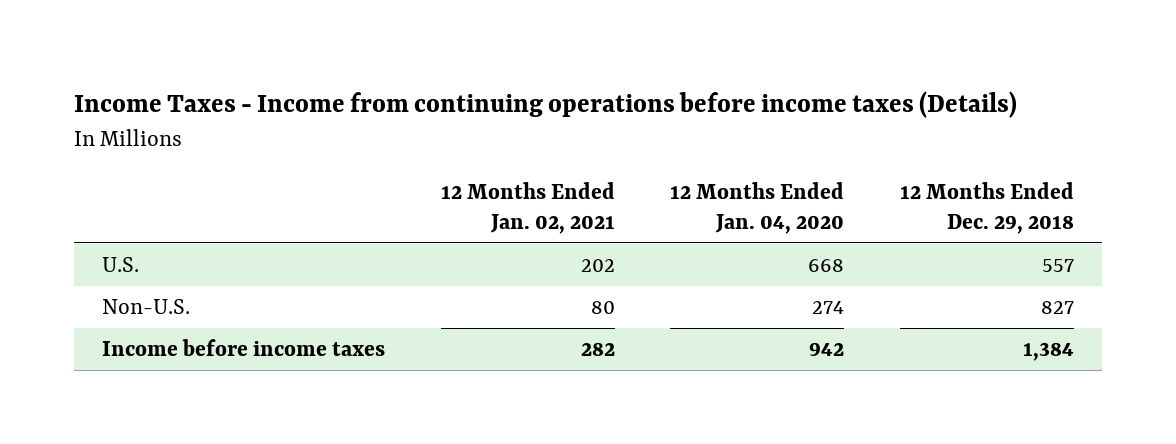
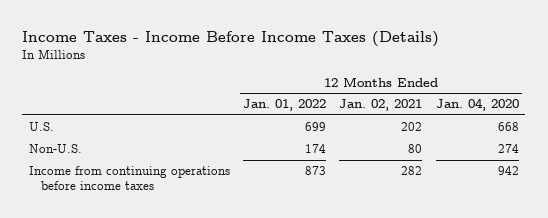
- Income Taxes - Income from continuing operations before income taxes (Details)
+ Income Taxes - Income Before Income Taxes (Details)
- | 12 Months Ended Jan. 02, 2021 | 12 Months Ended Jan. 04, 2020 | 12 Months Ended Dec. 29, 2018
+ | 12 Months Ended Jan. 01, 2022 | 12 Months Ended Jan. 02, 2021 | 12 Months Ended Jan. 04, 2020
- Income before income taxes | 282 | 942 | 1,384
+ Income from continuing operations before income taxes | 873 | 282 | 942

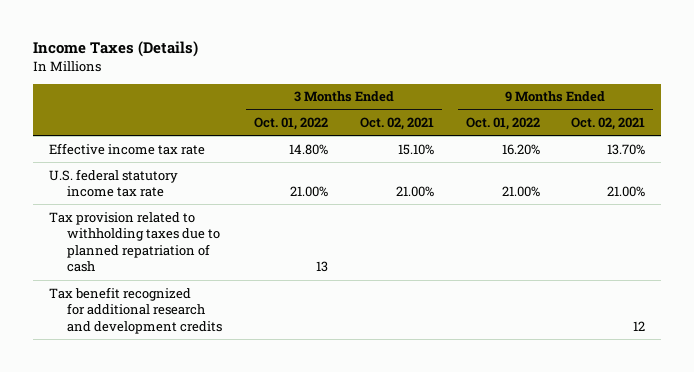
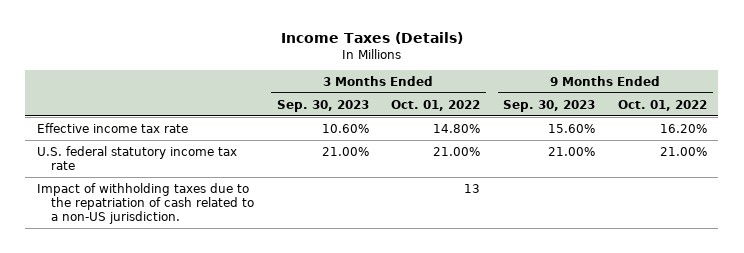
- | 3 Months Ended Oct. 01, 2022 | 3 Months Ended Oct. 02, 2021 | 9 Months Ended Oct. 01, 2022 | 9 Months Ended Oct. 02, 2021
+ | 3 Months Ended Sep. 30, 2023 | 3 Months Ended Oct. 01, 2022 | 9 Months Ended Sep. 30, 2023 | 9 Months Ended Oct. 01, 2022
- Tax provision related to withholding taxes due to planned repatriation of cash | 13 | | |
- Tax benefit recognized for additional research and development credits | | | | 12
+ Impact of withholding taxes due to the repatriation of cash related to a non-US jurisdiction. | | 13 | |

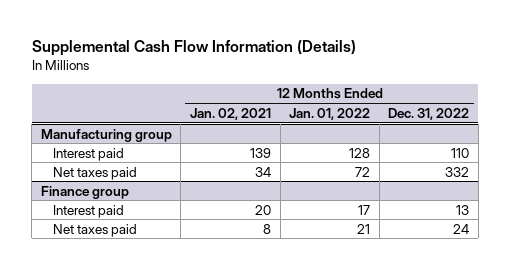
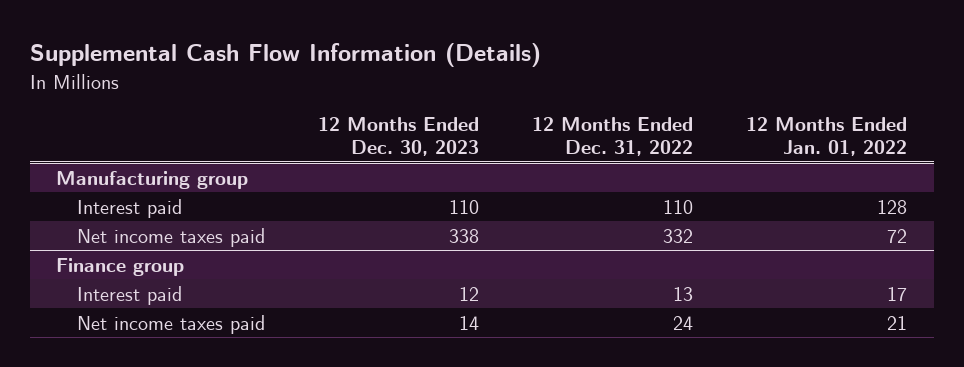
- | 12 Months Ended Jan. 02, 2021 | 12 Months Ended Jan. 01, 2022 | 12 Months Ended Dec. 31, 2022
+ | 12 Months Ended Dec. 30, 2023 | 12 Months Ended Dec. 31, 2022 | 12 Months Ended Jan. 01, 2022
@ Manufacturing group
- Net taxes paid | 34 | 72 | 332
+ Net income taxes paid | 338 | 332 | 72
@ Finance group
- Net taxes paid | 8 | 21 | 24
+ Net income taxes paid | 14 | 24 | 21

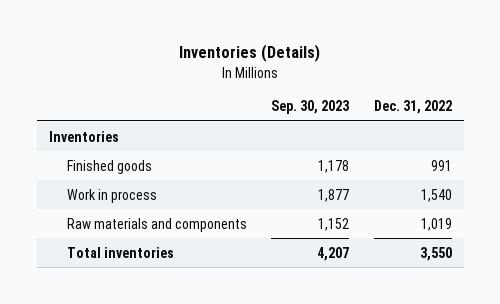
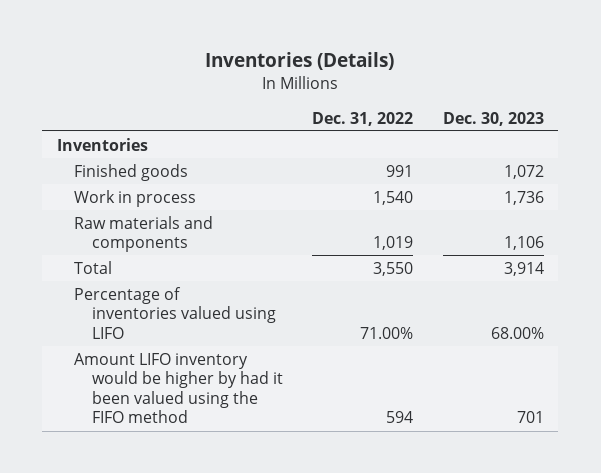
- | Sep. 30, 2023 | Dec. 31, 2022
+ | Dec. 31, 2022 | Dec. 30, 2023
- Total inventories | 4,207 | 3,550
+ Total | 3,550 | 3,914
+ Percentage of inventories valued using LIFO | 71.00% | 68.00%
+ Amount LIFO inventory would be higher by had it been valued using the FIFO method | 594 | 701

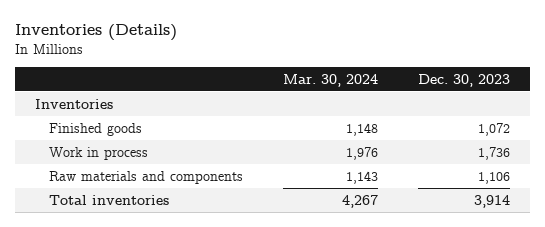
- | Dec. 31, 2022 | Dec. 30, 2023
+ | Mar. 30, 2024 | Dec. 30, 2023
- Total | 3,550 | 3,914
- Percentage of inventories valued using LIFO | 71.00% | 68.00%
- Amount LIFO inventory would be higher by had it been valued using the FIFO method | 594 | 701
+ Total inventories | 4,267 | 3,914

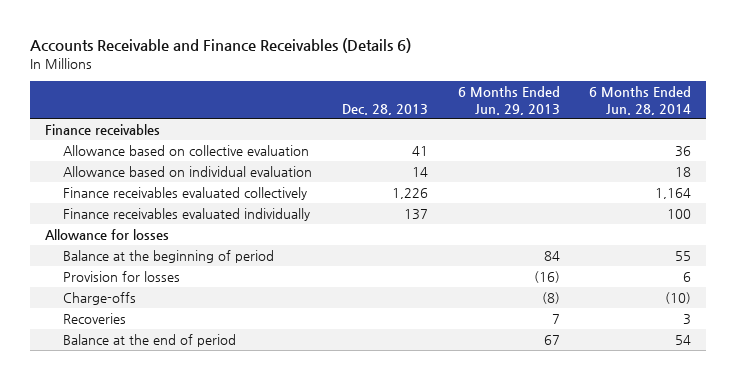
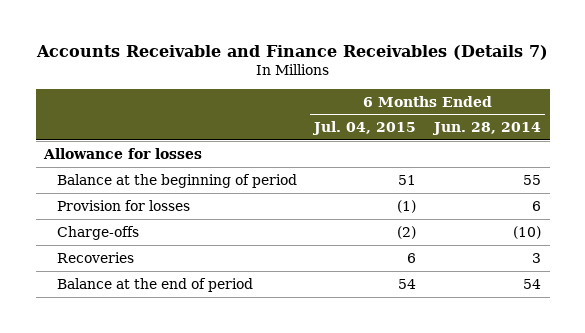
- Accounts Receivable and Finance Receivables (Details 6)
+ Accounts Receivable and Finance Receivables (Details 7)
- | Dec. 28, 2013 | 6 Months Ended Jun. 29, 2013 | 6 Months Ended Jun. 28, 2014
+ | 6 Months Ended Jul. 04, 2015 | 6 Months Ended Jun. 28, 2014
- Finance receivables
- Allowance based on collective evaluation | 41 | | 36
- Allowance based on individual evaluation | 14 | | 18
- Finance receivables evaluated collectively | 1,226 | | 1,164
- Finance receivables evaluated individually | 137 | | 100

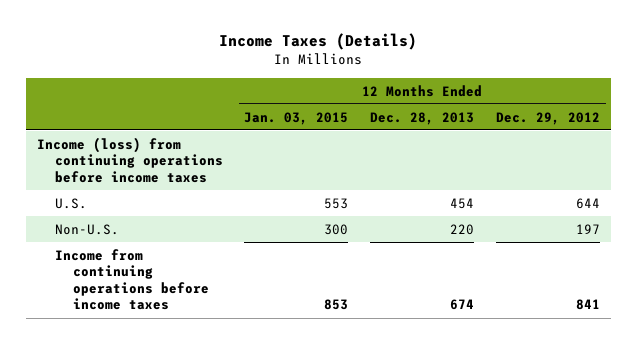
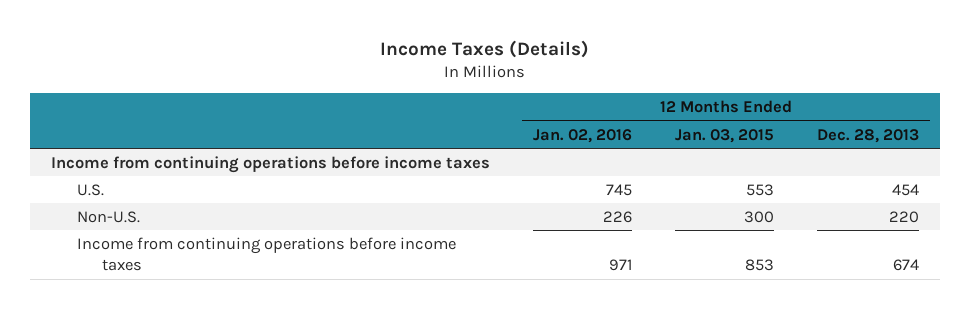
- | 12 Months Ended Jan. 03, 2015 | 12 Months Ended Dec. 28, 2013 | 12 Months Ended Dec. 29, 2012
+ | 12 Months Ended Jan. 02, 2016 | 12 Months Ended Jan. 03, 2015 | 12 Months Ended Dec. 28, 2013
- Income (loss) from continuing operations before income taxes
+ Income from continuing operations before income taxes

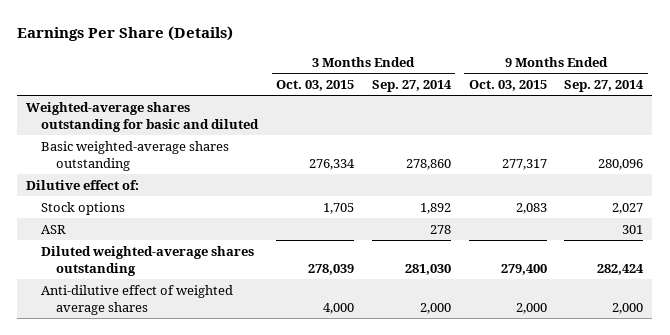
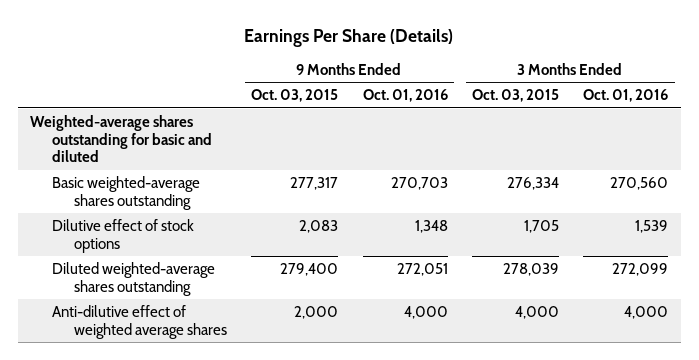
- | 3 Months Ended Oct. 03, 2015 | 3 Months Ended Sep. 27, 2014 | 9 Months Ended Oct. 03, 2015 | 9 Months Ended Sep. 27, 2014
+ | 9 Months Ended Oct. 03, 2015 | 9 Months Ended Oct. 01, 2016 | 3 Months Ended Oct. 03, 2015 | 3 Months Ended Oct. 01, 2016
- Dilutive effect of:
- Stock options | 1,705 | 1,892 | 2,083 | 2,027
- ASR | | 278 | | 301
+ Dilutive effect of stock options | 2,083 | 1,348 | 1,705 | 1,539

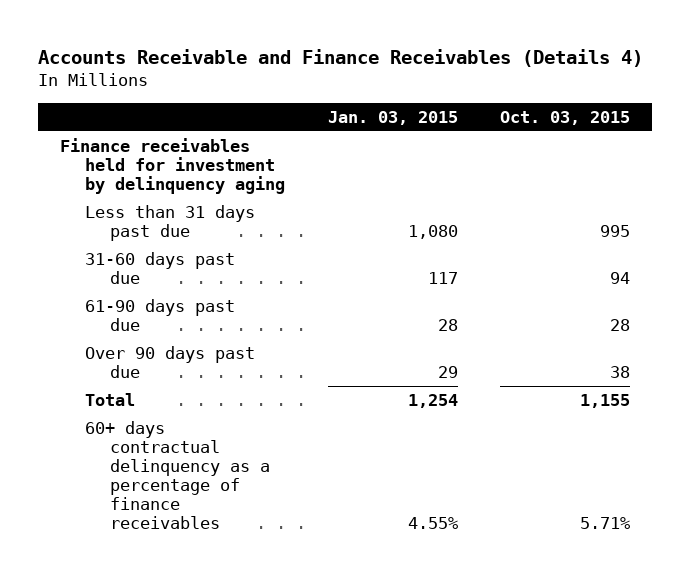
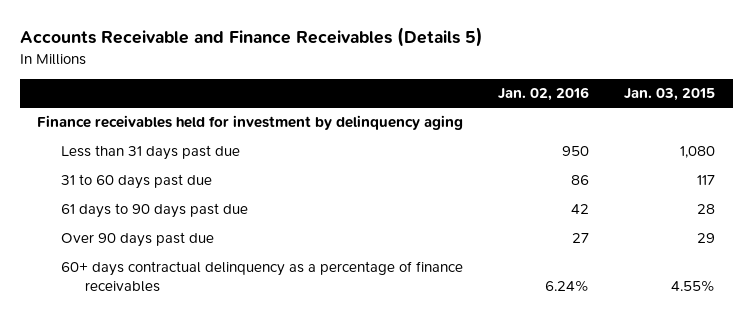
- Accounts Receivable and Finance Receivables (Details 4)
+ Accounts Receivable and Finance Receivables (Details 5)
- | Jan. 03, 2015 | Oct. 03, 2015
+ | Jan. 02, 2016 | Jan. 03, 2015
- 31-60 days past due | 117 | 94
- 61-90 days past due | 28 | 28
+ 31 to 60 days past due | 86 | 117
+ 61 days to 90 days past due | 42 | 28
- Total | 1,254 | 1,155

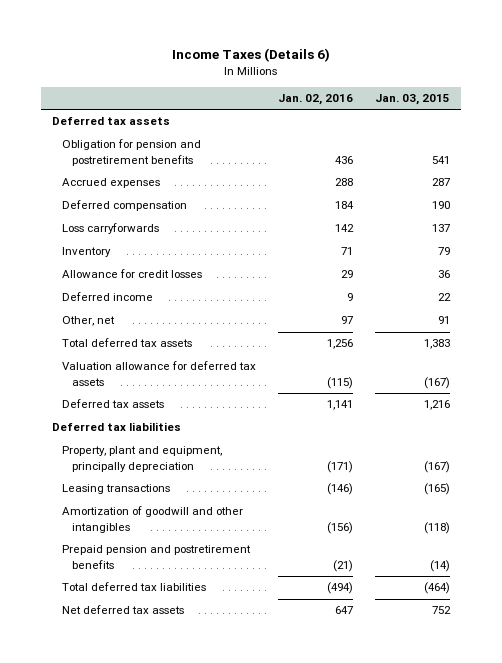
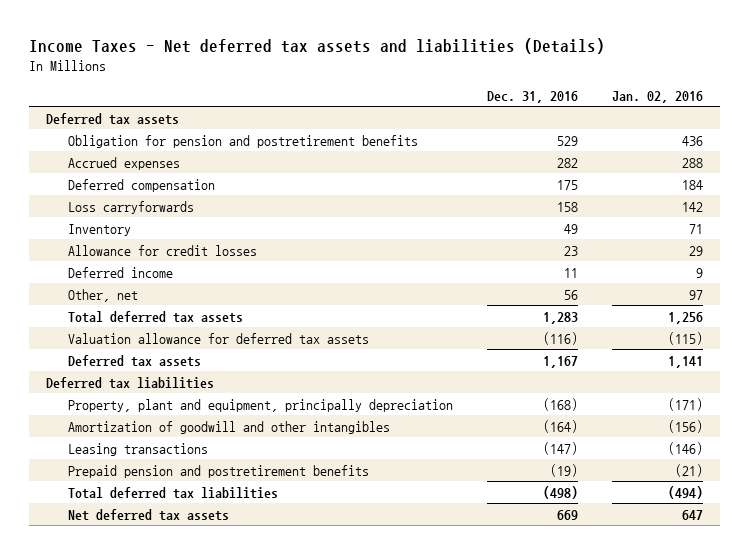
- Income Taxes (Details 6)
+ Income Taxes - Net deferred tax assets and liabilities (Details)
- | Jan. 02, 2016 | Jan. 03, 2015
+ | Dec. 31, 2016 | Jan. 02, 2016
moved down: Leasing transactions | (147) | (146)

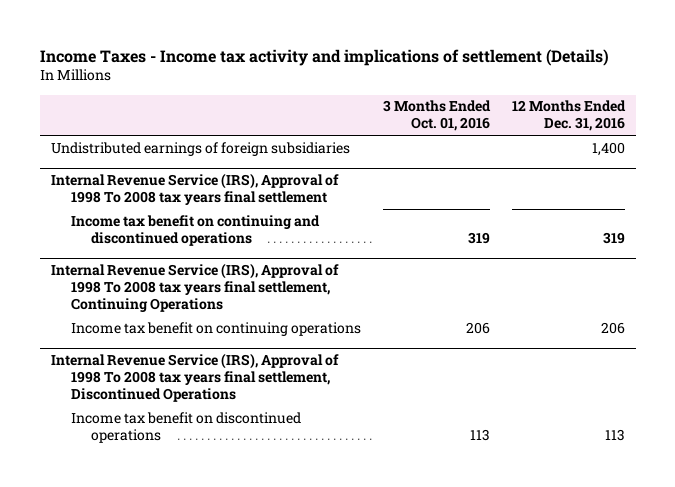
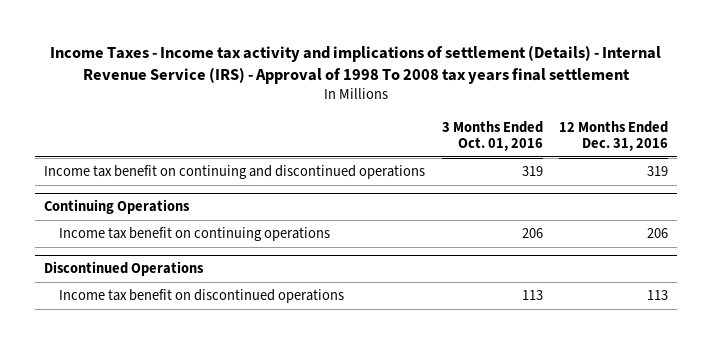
- Income Taxes - Income tax activity and implications of settlement (Details)
+ Income Taxes - Income tax activity and implications of settlement (Details) - Internal Revenue Service (IRS) - Approval of 1998 To 2008 tax years final settlement
- Undistributed earnings of foreign subsidiaries | | 1,400
- Internal Revenue Service (IRS), Approval of 1998 To 2008 tax years final settlement
- Internal Revenue Service (IRS), Approval of 1998 To 2008 tax years final settlement, Continuing Operations
+ Continuing Operations
- Internal Revenue Service (IRS), Approval of 1998 To 2008 tax years final settlement, Discontinued Operations
+ Discontinued Operations

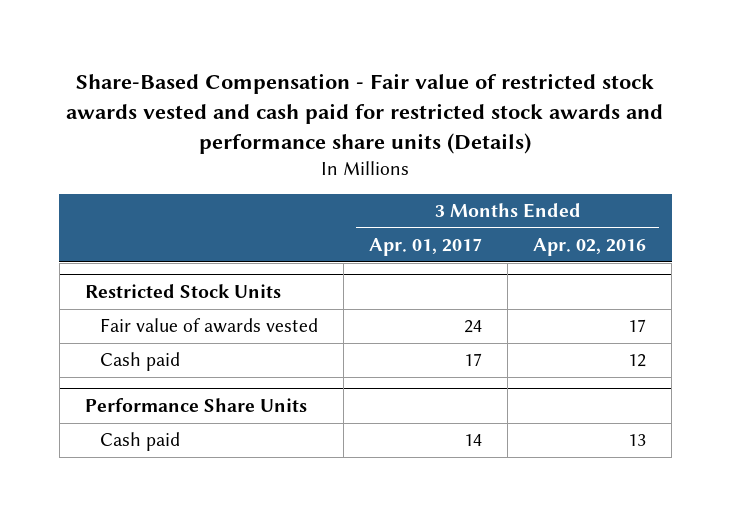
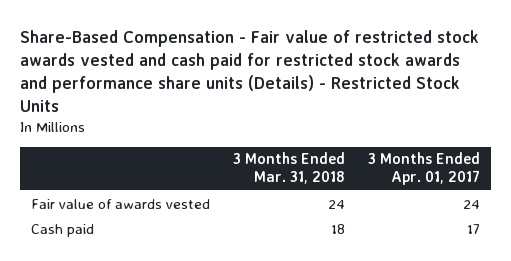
- Share-Based Compensation - Fair value of restricted stock awards vested and cash paid for restricted stock awards and performance share units (Details)
+ Share-Based Compensation - Fair value of restricted stock awards vested and cash paid for restricted stock awards and performance share units (Details) - Restricted Stock Units
- | 3 Months Ended Apr. 01, 2017 | 3 Months Ended Apr. 02, 2016
+ | 3 Months Ended Mar. 31, 2018 | 3 Months Ended Apr. 01, 2017
- Restricted Stock Units
- Performance Share Units
- Cash paid | 14 | 13

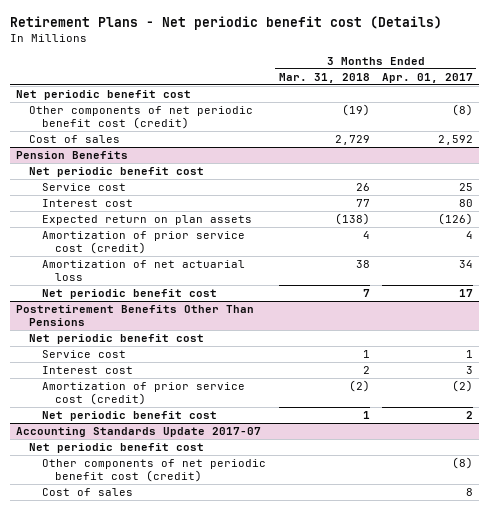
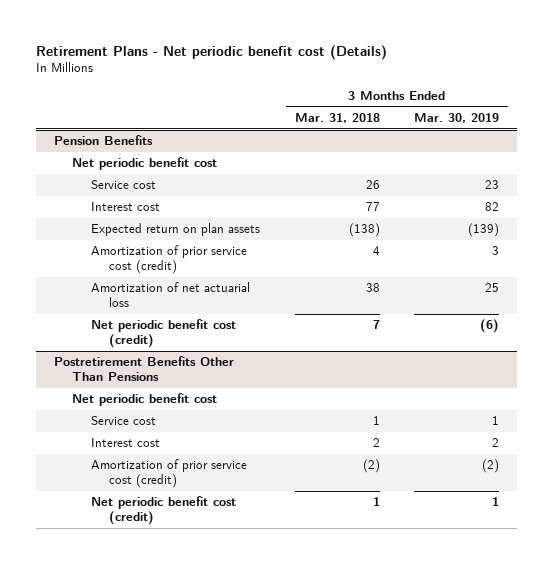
- | 3 Months Ended Mar. 31, 2018 | 3 Months Ended Apr. 01, 2017
+ | 3 Months Ended Mar. 31, 2018 | 3 Months Ended Mar. 30, 2019
- Net periodic benefit cost
- Other components of net periodic benefit cost (credit) | (19) | (8)
- Cost of sales | 2,729 | 2,592
@ Pension Benefits
- Net periodic benefit cost | 7 | 17
+ Net periodic benefit cost (credit) | 7 | (6)
@ Postretirement Benefits Other Than Pensions
- Net periodic benefit cost | 1 | 2
- Accounting Standards Update 2017-07
- Net periodic benefit cost
- Other components of net periodic benefit cost (credit) | | (8)
- Cost of sales | | 8
@ Postretirement Benefits Other Than Pensions
+ Net periodic benefit cost (credit) | 1 | 1

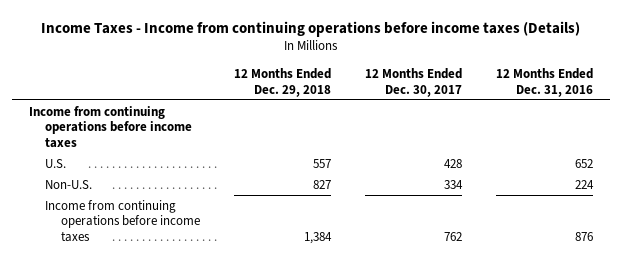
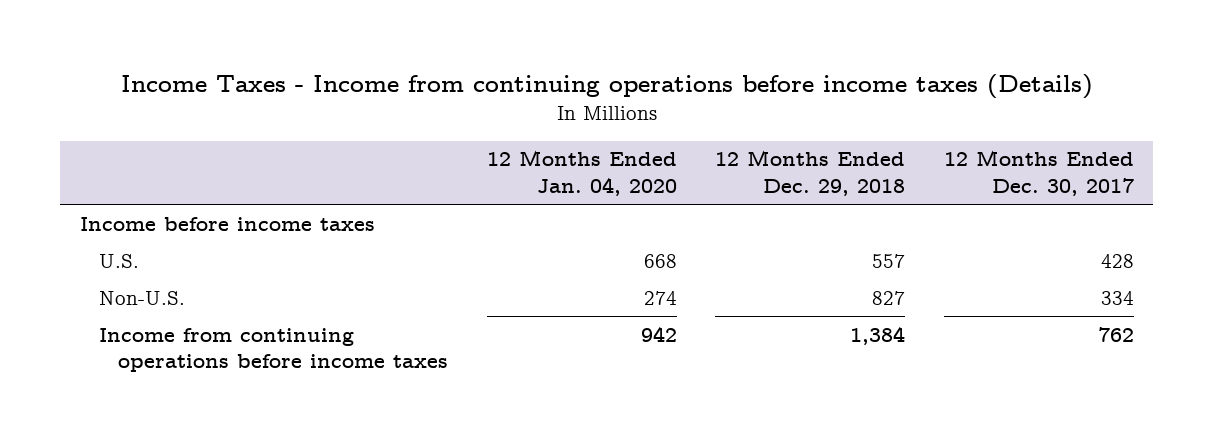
- | 12 Months Ended Dec. 29, 2018 | 12 Months Ended Dec. 30, 2017 | 12 Months Ended Dec. 31, 2016
+ | 12 Months Ended Jan. 04, 2020 | 12 Months Ended Dec. 29, 2018 | 12 Months Ended Dec. 30, 2017
- Income from continuing operations before income taxes
+ Income before income taxes

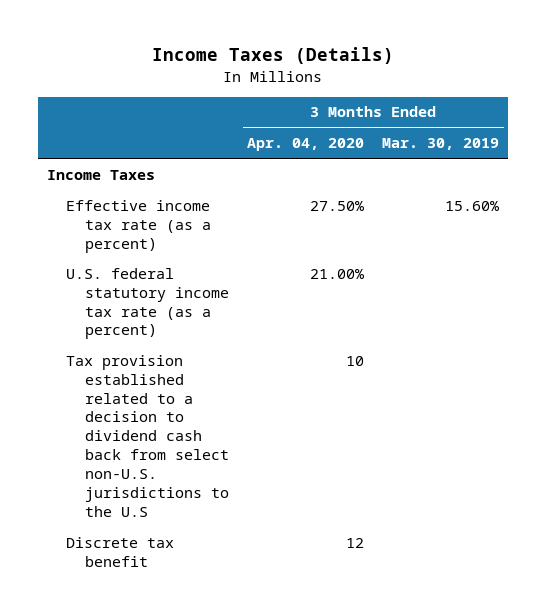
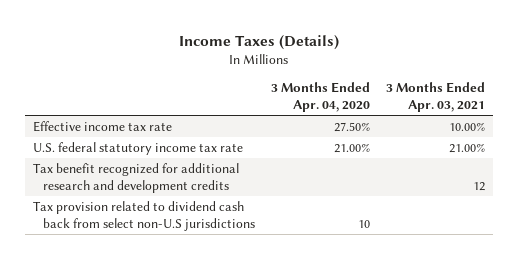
- | 3 Months Ended Apr. 04, 2020 | 3 Months Ended Mar. 30, 2019
+ | 3 Months Ended Apr. 04, 2020 | 3 Months Ended Apr. 03, 2021
- Income Taxes
- Effective income tax rate (as a percent) | 27.50% | 15.60%
- U.S. federal statutory income tax rate (as a percent) | 21.00% |
- Tax provision established related to a decision to dividend cash back from select non-U.S. jurisdictions to the U.S | 10 |
- Discrete tax benefit | 12 |
+ Effective income tax rate | 27.50% | 10.00%
+ U.S. federal statutory income tax rate | 21.00% | 21.00%
+ Tax benefit recognized for additional research and development credits | | 12
+ Tax provision related to dividend cash back from select non-U.S jurisdictions | 10 |

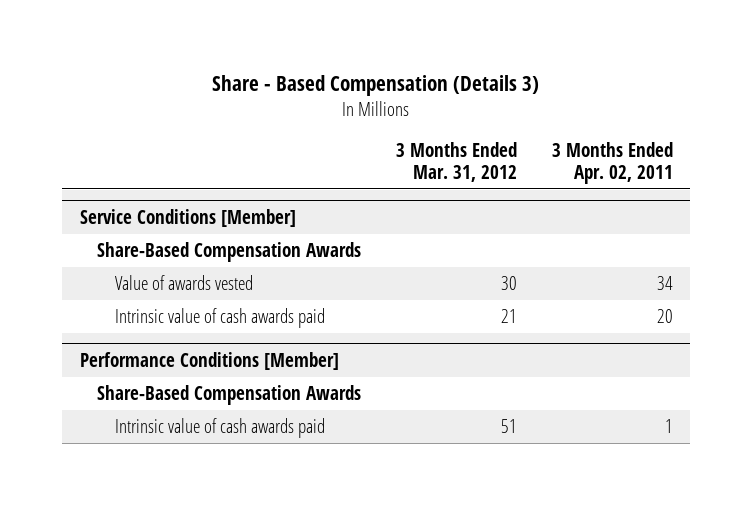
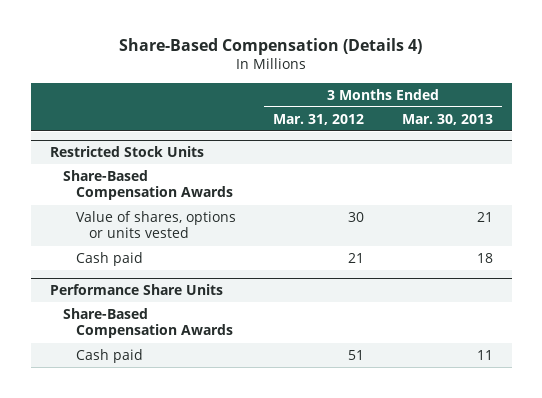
- Share - Based Compensation (Details 3)
+ Share-Based Compensation (Details 4)
- | 3 Months Ended Mar. 31, 2012 | 3 Months Ended Apr. 02, 2011
+ | 3 Months Ended Mar. 31, 2012 | 3 Months Ended Mar. 30, 2013
- Service Conditions [Member]
+ Restricted Stock Units
- Value of awards vested | 30 | 34
- Intrinsic value of cash awards paid | 21 | 20
- Performance Conditions [Member]
+ Value of shares, options or units vested | 30 | 21
+ Cash paid | 21 | 18
+ Performance Share Units
- Intrinsic value of cash awards paid | 51 | 1
+ Cash paid | 51 | 11

